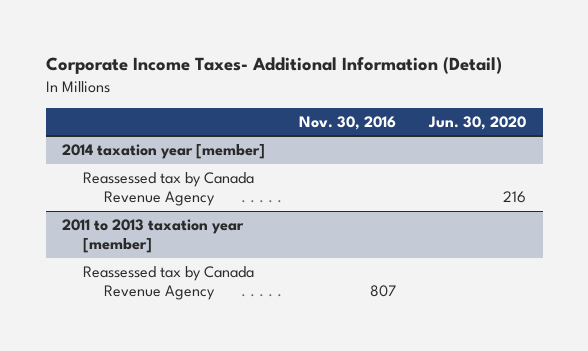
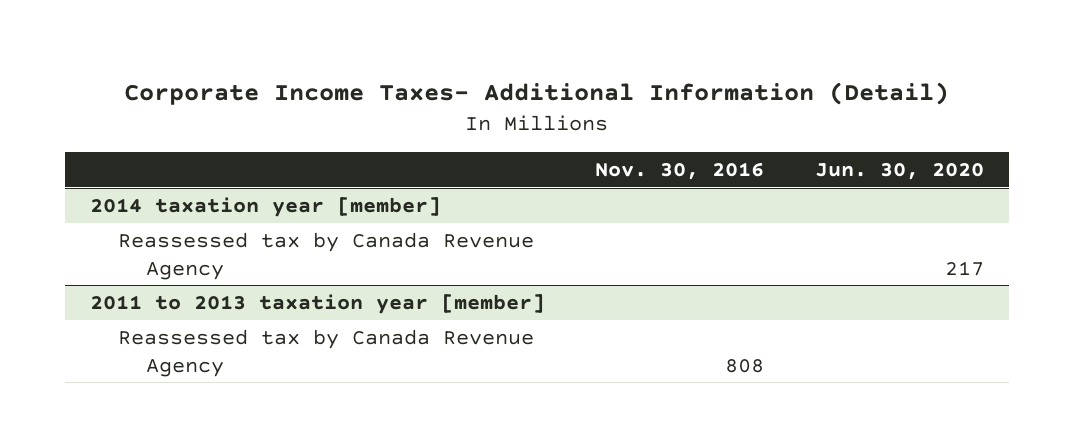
@ 2014 taxation year [member]
- Reassessed tax by Canada Revenue Agency | | 216
+ Reassessed tax by Canada Revenue Agency | | 217
@ 2011 to 2013 taxation year [member]
- Reassessed tax by Canada Revenue Agency | 807 |
+ Reassessed tax by Canada Revenue Agency | 808 |

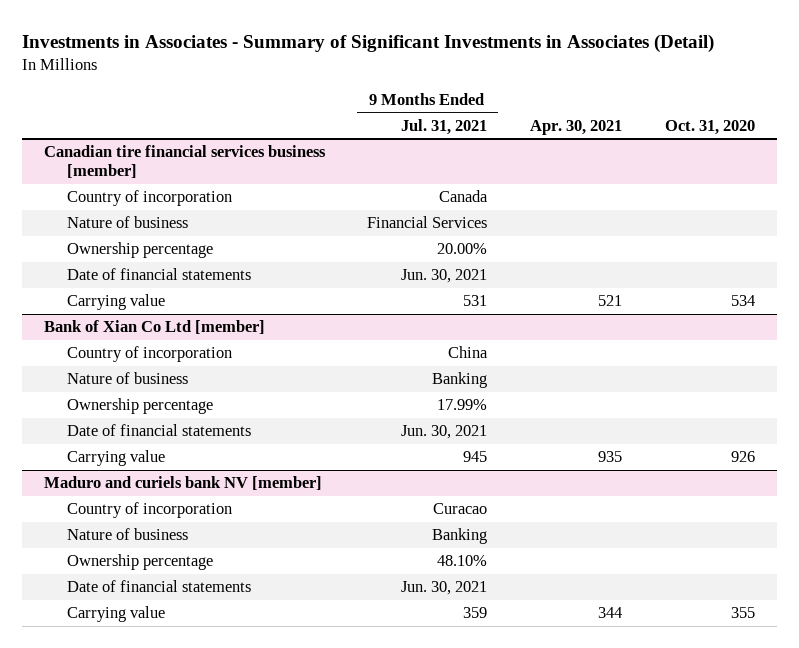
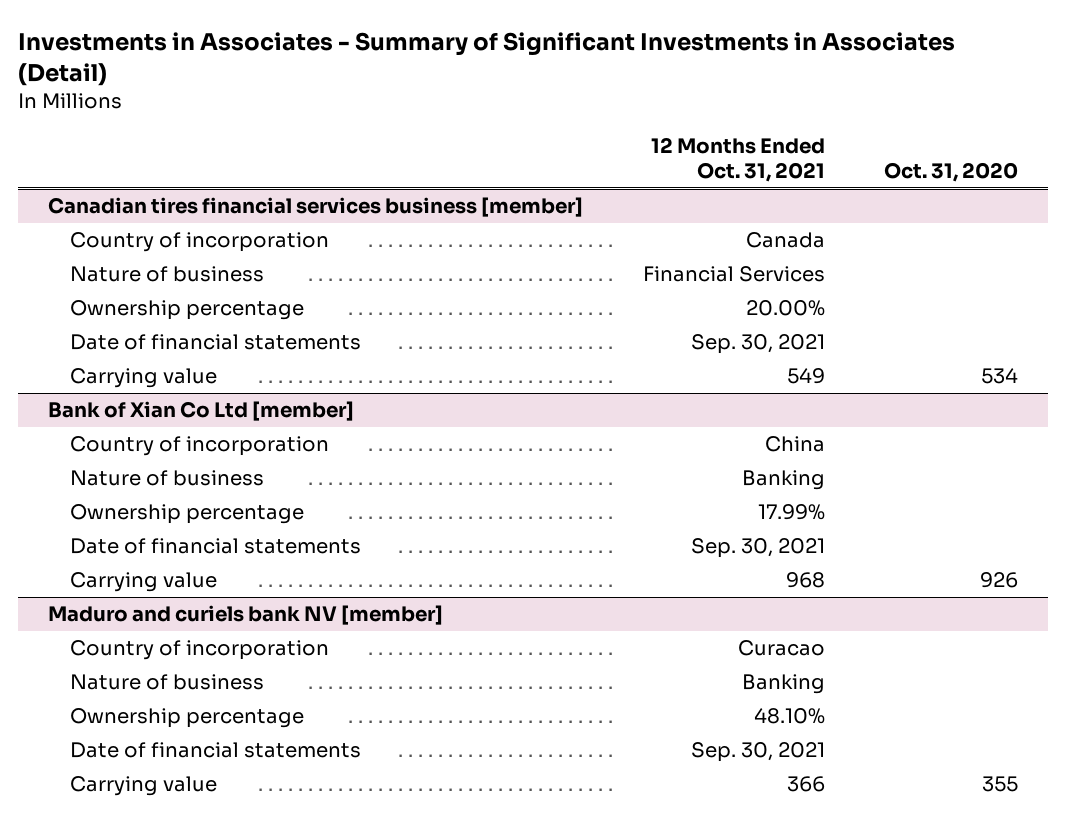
- | 9 Months Ended Jul. 31, 2021 | Apr. 30, 2021 | Oct. 31, 2020
+ | 12 Months Ended Oct. 31, 2021 | Oct. 31, 2020
- Canadian tire financial services business [member]
+ Canadian tires financial services business [member]

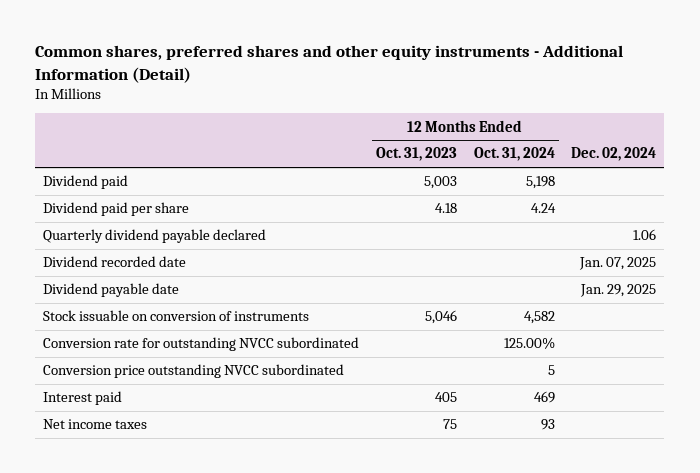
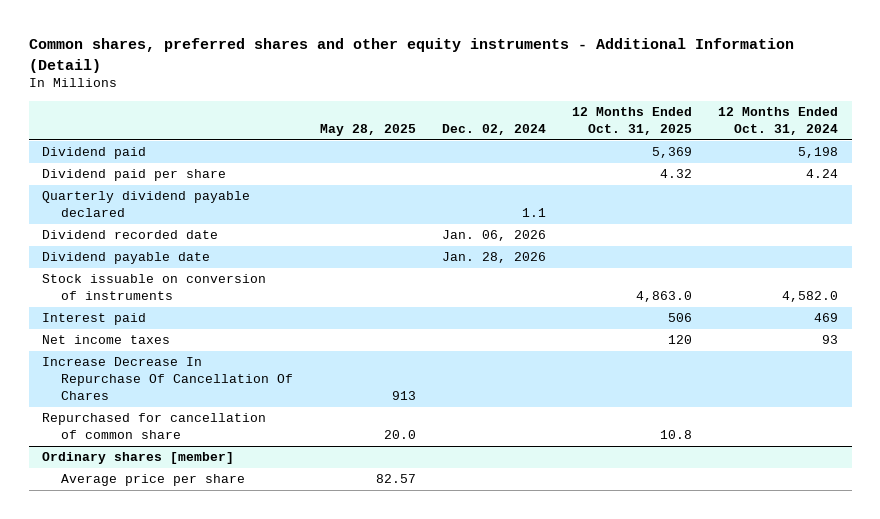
- | 12 Months Ended Oct. 31, 2023 | 12 Months Ended Oct. 31, 2024 | Dec. 02, 2024
+ | May 28, 2025 | Dec. 02, 2024 | 12 Months Ended Oct. 31, 2025 | 12 Months Ended Oct. 31, 2024
- Quarterly dividend payable declared | | | 1.06
- Dividend recorded date | | | Jan. 07, 2025
- Dividend payable date | | | Jan. 29, 2025
- Stock issuable on conversion of instruments | 5,046 | 4,582 |
- Conversion rate for outstanding NVCC subordinated | | 125.00% |
- Conversion price outstanding NVCC subordinated | | 5 |
+ Quarterly dividend payable declared | | 1.1 | |
+ Dividend recorded date | | Jan. 06, 2026 | |
+ Dividend payable date | | Jan. 28, 2026 | |
+ Stock issuable on conversion of instruments | | | 4,863.0 | 4,582.0
+ Increase Decrease In Repurchase Of Cancellation Of Chares | 913 | | |
+ Repurchased for cancellation of common share | 20.0 | | 10.8 |
+ Ordinary shares [member]
+ Average price per share | 82.57 | | |

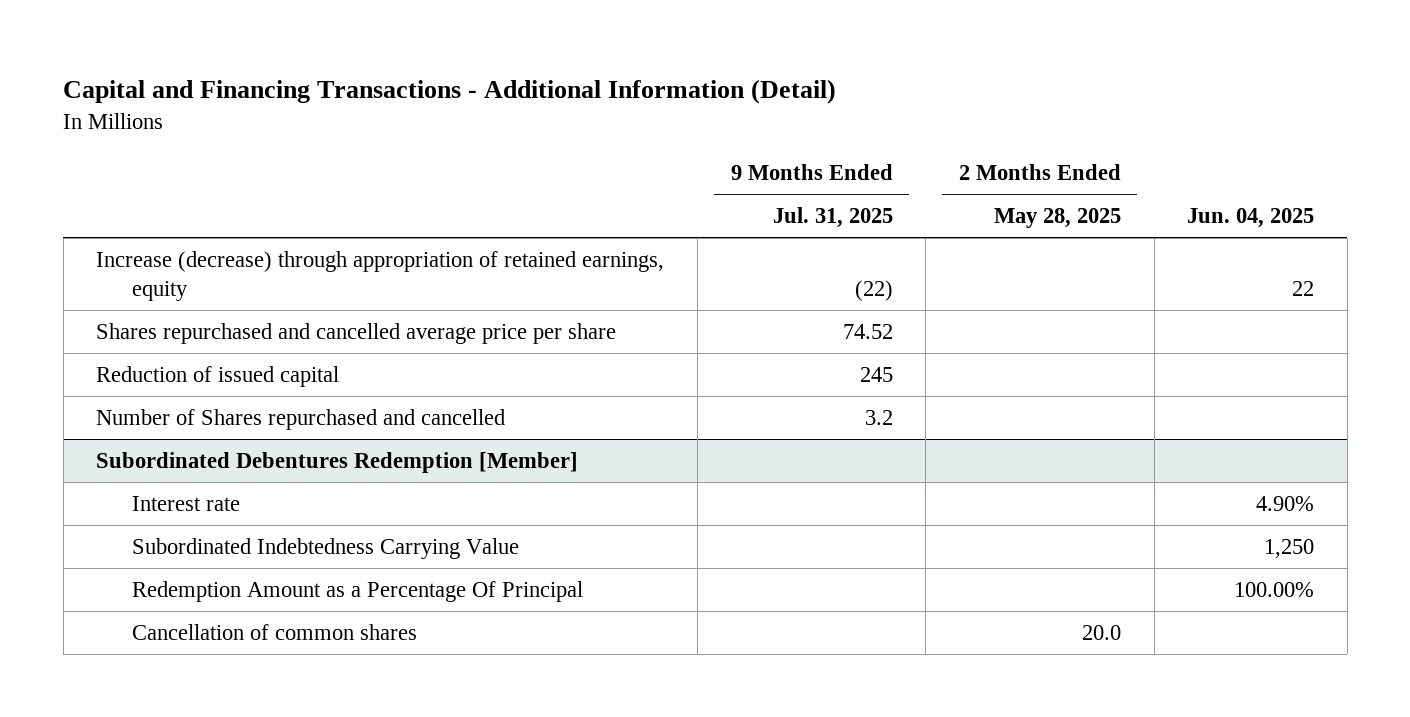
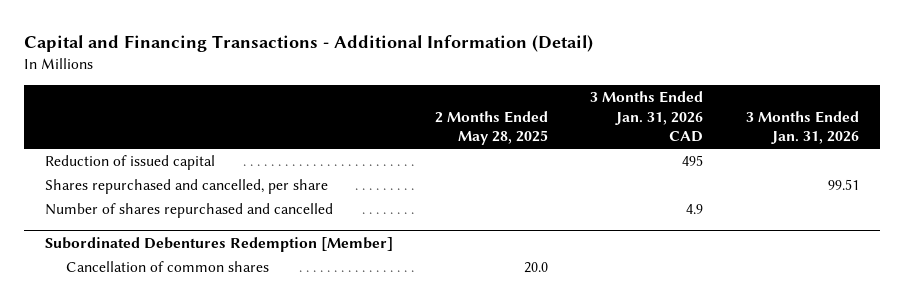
- | 9 Months Ended Jul. 31, 2025 | 2 Months Ended May 28, 2025 | Jun. 04, 2025
+ | 2 Months Ended May 28, 2025 | 3 Months Ended Jan. 31, 2026 CAD | 3 Months Ended Jan. 31, 2026
- Increase (decrease) through appropriation of retained earnings, equity | (22) | | 22
- Shares repurchased and cancelled average price per share | 74.52 | |
- Number of Shares repurchased and cancelled | 3.2 | |
+ Shares repurchased and cancelled, per share | | | 99.51
+ Number of shares repurchased and cancelled | | 4.9 |
@ Subordinated Debentures Redemption [Member]
- Interest rate | | | 4.90%
- Subordinated Indebtedness Carrying Value | | | 1,250
- Redemption Amount as a Percentage Of Principal | | | 100.00%

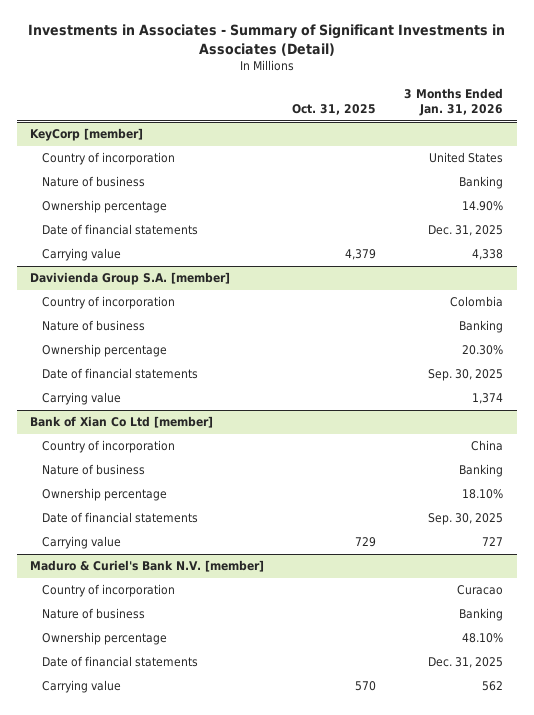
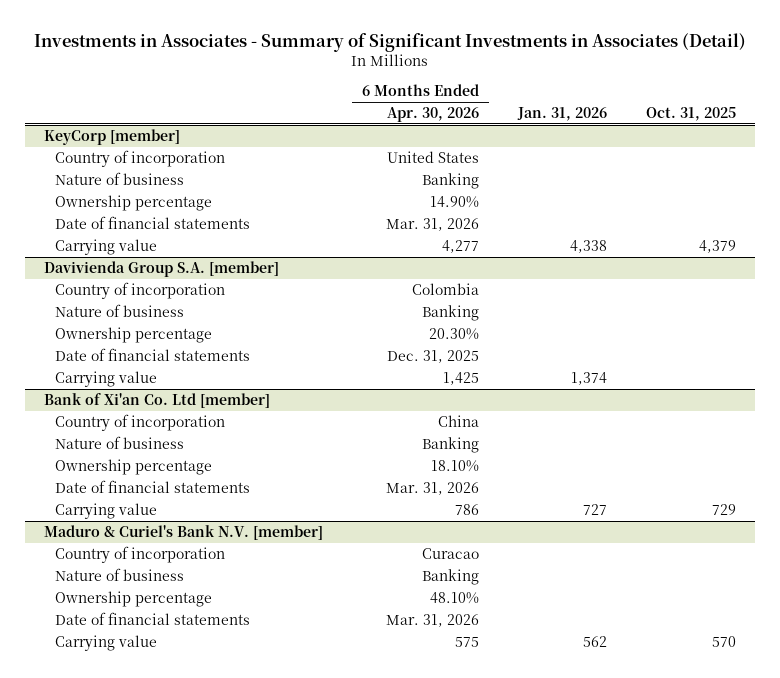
- | Oct. 31, 2025 | 3 Months Ended Jan. 31, 2026
+ | 6 Months Ended Apr. 30, 2026 | Jan. 31, 2026 | Oct. 31, 2025
- Bank of Xian Co Ltd [member]
+ Bank of Xi'an Co. Ltd [member]

